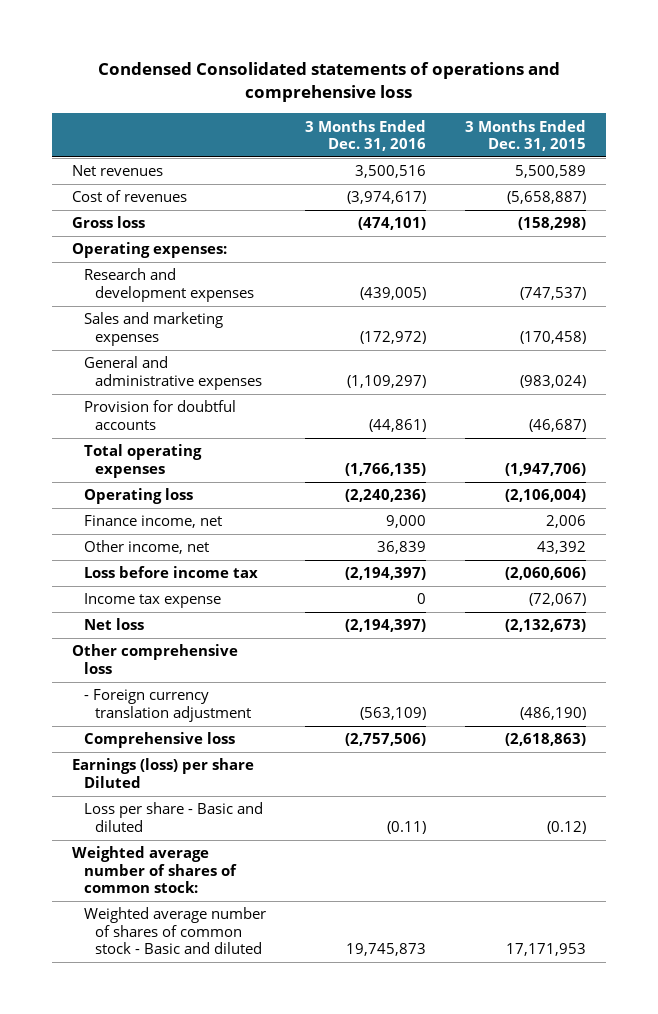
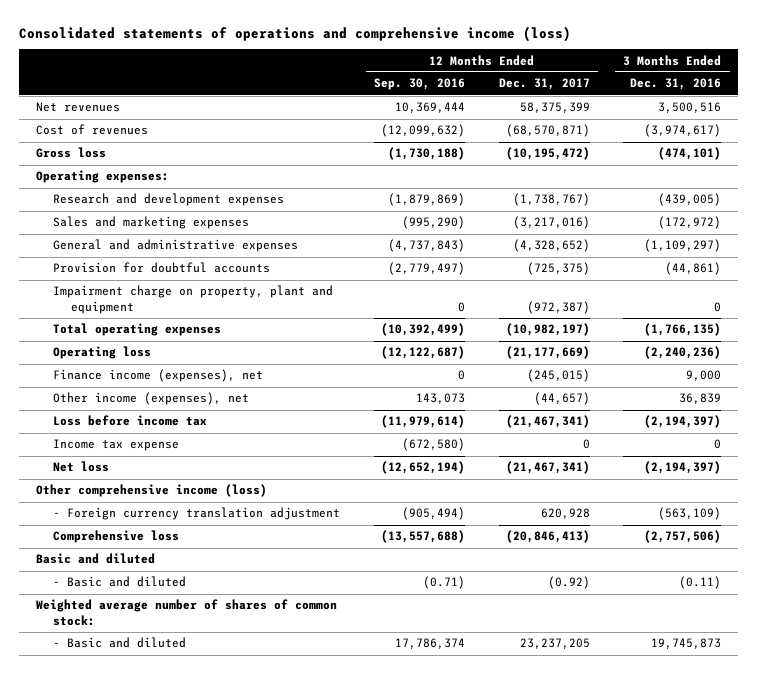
- Condensed Consolidated statements of operations and comprehensive loss
+ Consolidated statements of operations and comprehensive income (loss)
- | 3 Months Ended Dec. 31, 2016 | 3 Months Ended Dec. 31, 2015
+ | 12 Months Ended Sep. 30, 2016 | 12 Months Ended Dec. 31, 2017 | 3 Months Ended Dec. 31, 2016
+ Impairment charge on property, plant and equipment | 0 | (972,387) | 0
- Finance income, net | 9,000 | 2,006
- Other income, net | 36,839 | 43,392
+ Finance income (expenses), net | 0 | (245,015) | 9,000
+ Other income (expenses), net | 143,073 | (44,657) | 36,839
- Other comprehensive loss
+ Other comprehensive income (loss)
- Earnings (loss) per share Diluted
- Loss per share - Basic and diluted | (0.11) | (0.12)
+ Basic and diluted
+ - Basic and diluted | (0.71) | (0.92) | (0.11)
- Weighted average number of shares of common stock - Basic and diluted | 19,745,873 | 17,171,953
+ - Basic and diluted | 17,786,374 | 23,237,205 | 19,745,873

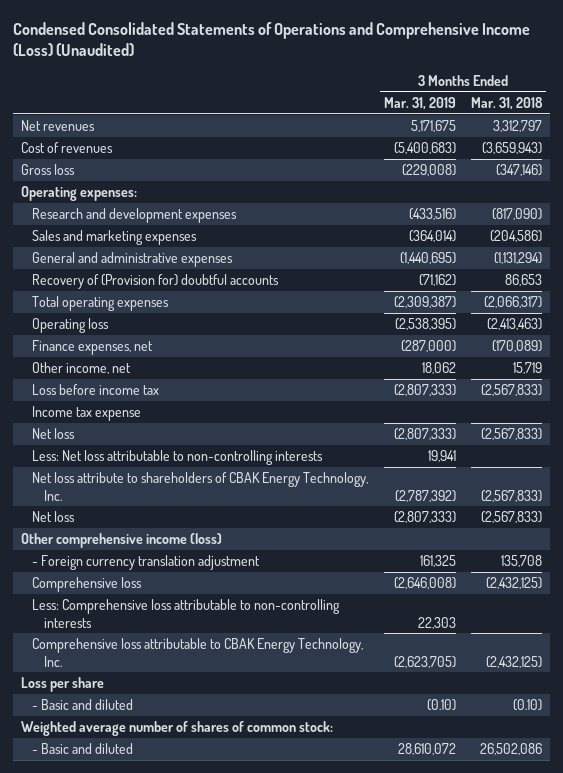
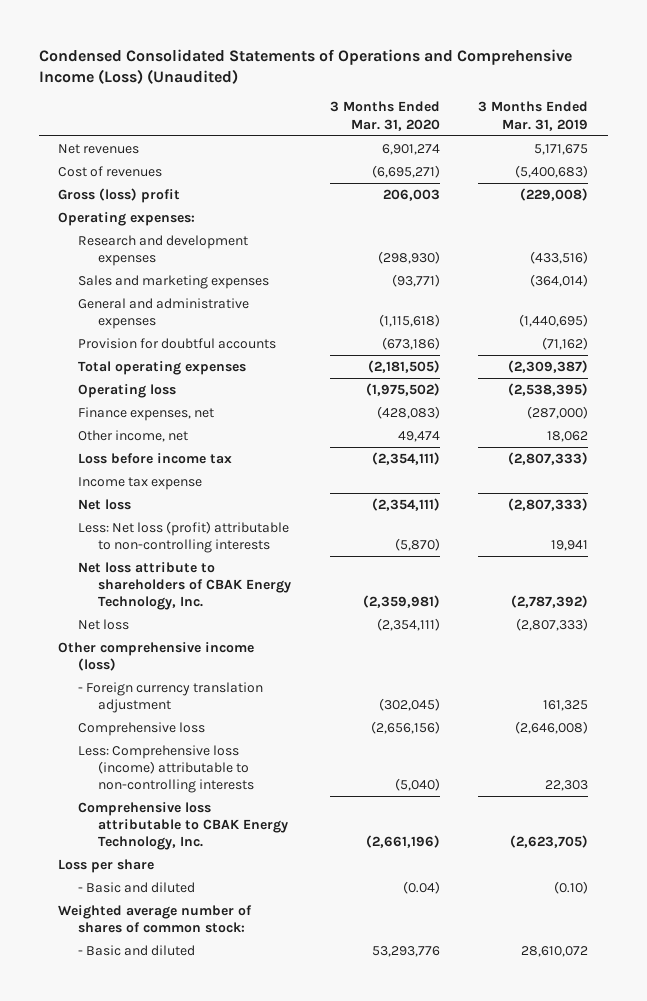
- | 3 Months Ended Mar. 31, 2019 | 3 Months Ended Mar. 31, 2018
+ | 3 Months Ended Mar. 31, 2020 | 3 Months Ended Mar. 31, 2019
- Gross loss | (229,008) | (347,146)
+ Gross (loss) profit | 206,003 | (229,008)
- Recovery of (Provision for) doubtful accounts | (71,162) | 86,653
+ Provision for doubtful accounts | (673,186) | (71,162)
- Less: Net loss attributable to non-controlling interests | 19,941 |
+ Less: Net loss (profit) attributable to non-controlling interests | (5,870) | 19,941
- Less: Comprehensive loss attributable to non-controlling interests | 22,303 |
+ Less: Comprehensive loss (income) attributable to non-controlling interests | (5,040) | 22,303

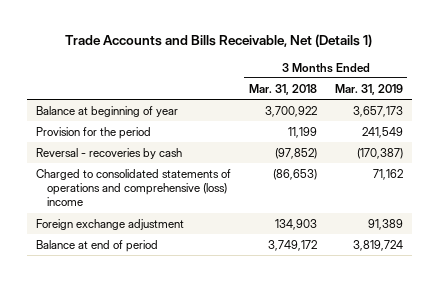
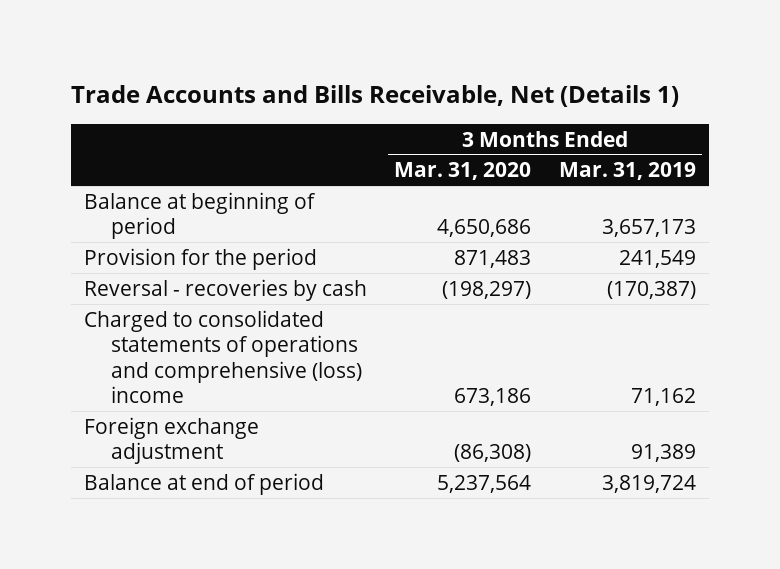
- | 3 Months Ended Mar. 31, 2018 | 3 Months Ended Mar. 31, 2019
+ | 3 Months Ended Mar. 31, 2020 | 3 Months Ended Mar. 31, 2019
- Balance at beginning of year | 3,700,922 | 3,657,173
+ Balance at beginning of period | 4,650,686 | 3,657,173

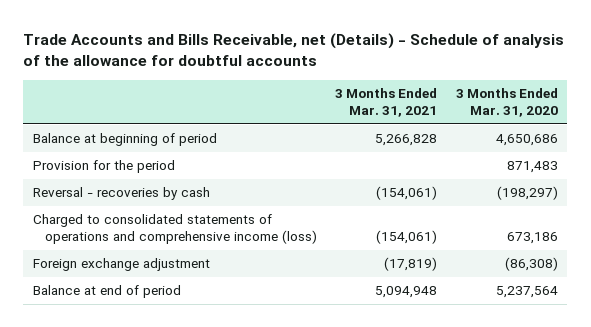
- Trade Accounts and Bills Receivable, Net (Details 1)
+ Trade Accounts and Bills Receivable, net (Details) - Schedule of analysis of the allowance for doubtful accounts
- | 3 Months Ended Mar. 31, 2020 | 3 Months Ended Mar. 31, 2019
+ | 3 Months Ended Mar. 31, 2021 | 3 Months Ended Mar. 31, 2020
- Charged to consolidated statements of operations and comprehensive (loss) income | 673,186 | 71,162
+ Charged to consolidated statements of operations and comprehensive income (loss) | (154,061) | 673,186

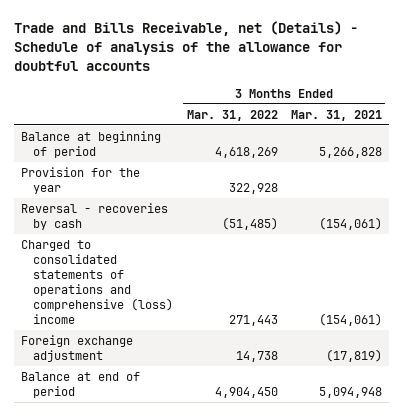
- Trade Accounts and Bills Receivable, net (Details) - Schedule of analysis of the allowance for doubtful accounts
+ Trade and Bills Receivable, net (Details) - Schedule of analysis of the allowance for doubtful accounts
- | 3 Months Ended Mar. 31, 2021 | 3 Months Ended Mar. 31, 2020
+ | 3 Months Ended Mar. 31, 2022 | 3 Months Ended Mar. 31, 2021
- Provision for the period | | 871,483
+ Provision for the year | 322,928 |
- Charged to consolidated statements of operations and comprehensive income (loss) | (154,061) | 673,186
+ Charged to consolidated statements of operations and comprehensive (loss) income | 271,443 | (154,061)

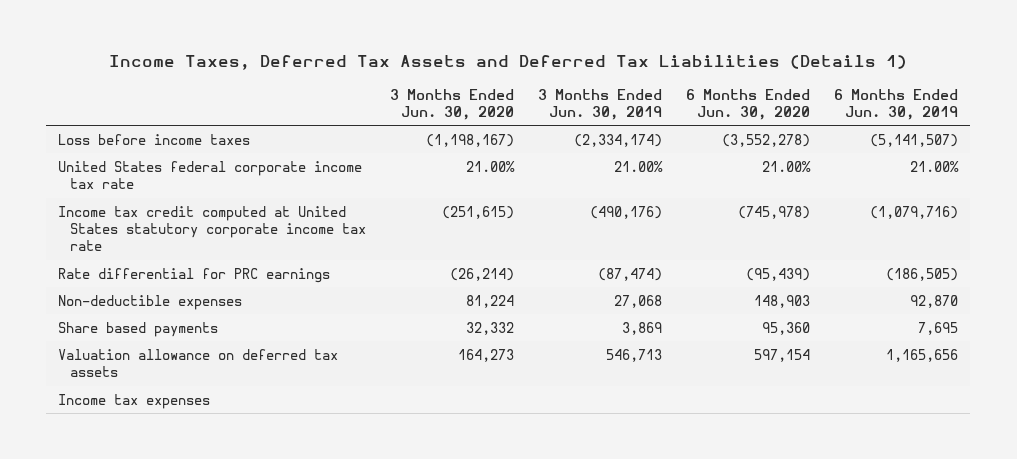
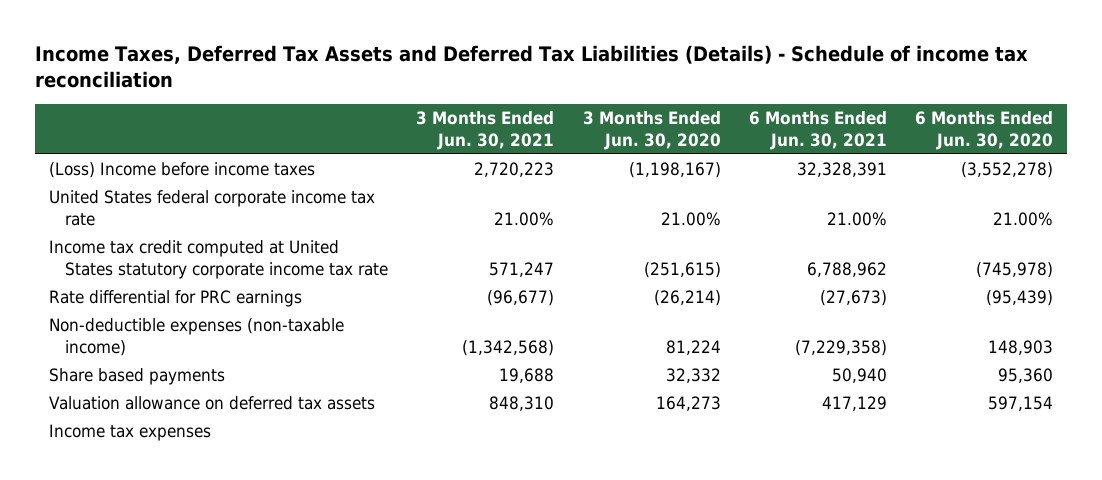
- Income Taxes, Deferred Tax Assets and Deferred Tax Liabilities (Details 1)
+ Income Taxes, Deferred Tax Assets and Deferred Tax Liabilities (Details) - Schedule of income tax reconciliation
- | 3 Months Ended Jun. 30, 2020 | 3 Months Ended Jun. 30, 2019 | 6 Months Ended Jun. 30, 2020 | 6 Months Ended Jun. 30, 2019
+ | 3 Months Ended Jun. 30, 2021 | 3 Months Ended Jun. 30, 2020 | 6 Months Ended Jun. 30, 2021 | 6 Months Ended Jun. 30, 2020
- Loss before income taxes | (1,198,167) | (2,334,174) | (3,552,278) | (5,141,507)
+ (Loss) Income before income taxes | 2,720,223 | (1,198,167) | 32,328,391 | (3,552,278)
- Non-deductible expenses | 81,224 | 27,068 | 148,903 | 92,870
+ Non-deductible expenses (non-taxable income) | (1,342,568) | 81,224 | (7,229,358) | 148,903

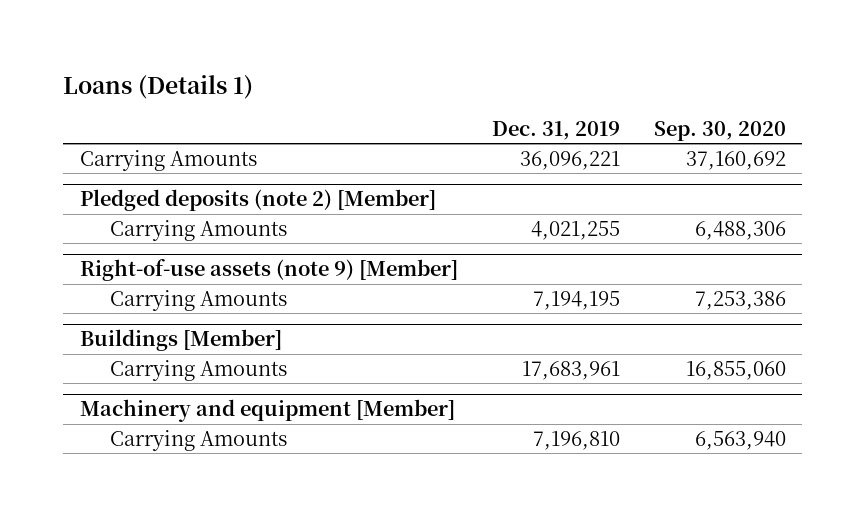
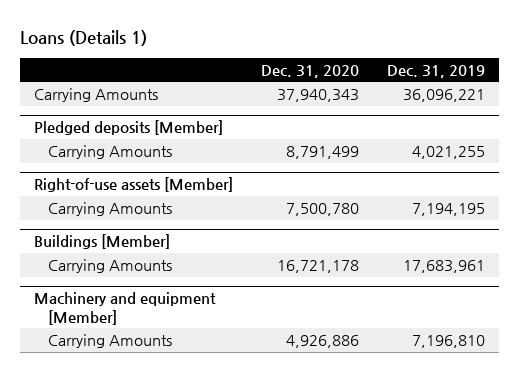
- | Dec. 31, 2019 | Sep. 30, 2020
+ | Dec. 31, 2020 | Dec. 31, 2019
- Pledged deposits (note 2) [Member]
+ Pledged deposits [Member]
- Right-of-use assets (note 9) [Member]
+ Right-of-use assets [Member]

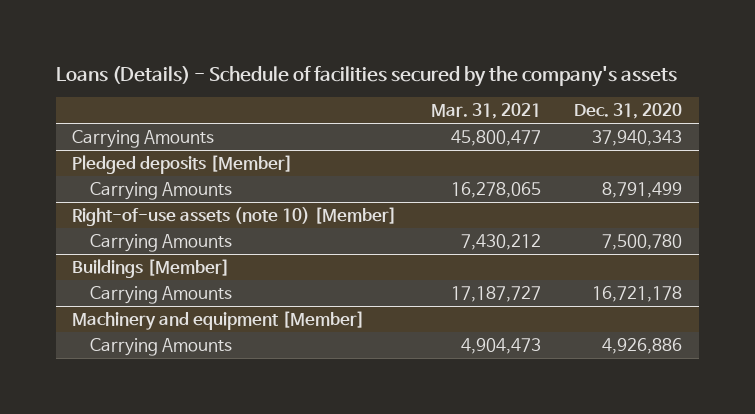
- Loans (Details 1)
+ Loans (Details) - Schedule of facilities secured by the company's assets
- | Dec. 31, 2020 | Dec. 31, 2019
+ | Mar. 31, 2021 | Dec. 31, 2020
- Right-of-use assets [Member]
+ Right-of-use assets (note 10) [Member]

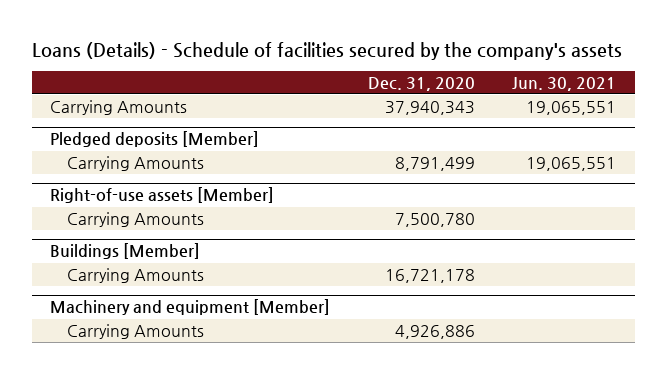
- | Mar. 31, 2021 | Dec. 31, 2020
+ | Dec. 31, 2020 | Jun. 30, 2021
- Right-of-use assets (note 10) [Member]
+ Right-of-use assets [Member]

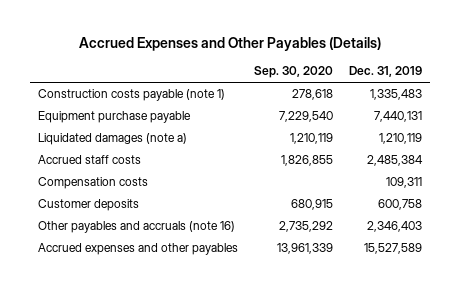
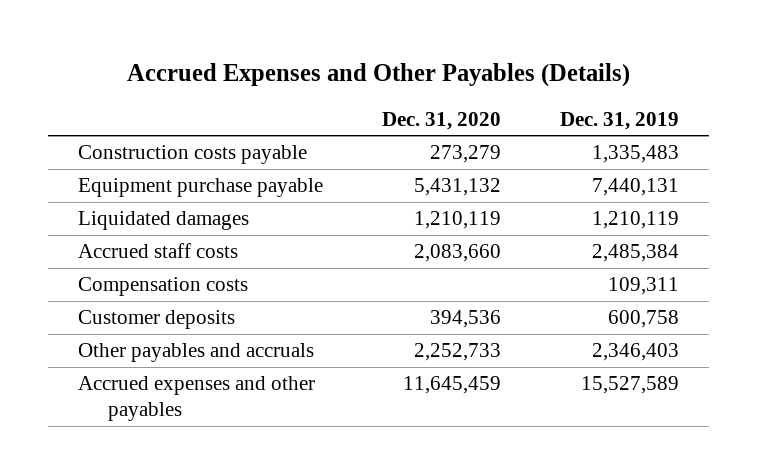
- | Sep. 30, 2020 | Dec. 31, 2019
+ | Dec. 31, 2020 | Dec. 31, 2019
- Construction costs payable (note 1) | 278,618 | 1,335,483
+ Construction costs payable | 273,279 | 1,335,483
- Liquidated damages (note a) | 1,210,119 | 1,210,119
+ Liquidated damages | 1,210,119 | 1,210,119
- Other payables and accruals (note 16) | 2,735,292 | 2,346,403
+ Other payables and accruals | 2,252,733 | 2,346,403

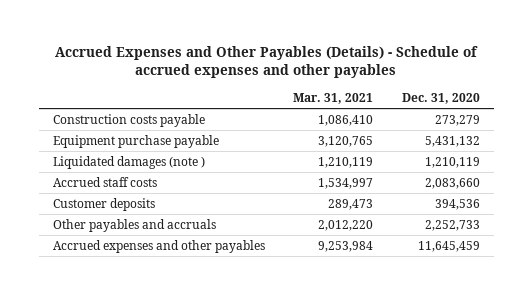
- Accrued Expenses and Other Payables (Details)
+ Accrued Expenses and Other Payables (Details) - Schedule of accrued expenses and other payables
- | Dec. 31, 2020 | Dec. 31, 2019
+ | Mar. 31, 2021 | Dec. 31, 2020
- Liquidated damages | 1,210,119 | 1,210,119
+ Liquidated damages (note ) | 1,210,119 | 1,210,119
- Compensation costs | | 109,311

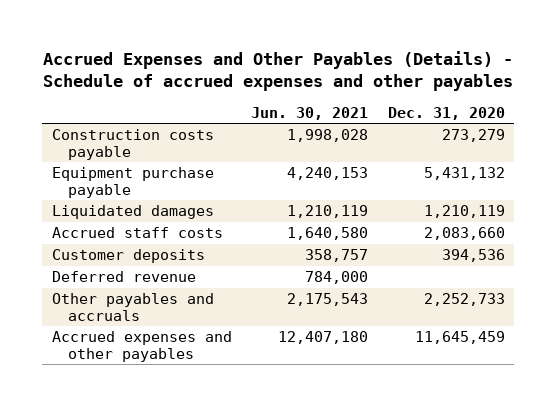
- | Mar. 31, 2021 | Dec. 31, 2020
+ | Jun. 30, 2021 | Dec. 31, 2020
- Liquidated damages (note ) | 1,210,119 | 1,210,119
+ Liquidated damages | 1,210,119 | 1,210,119
+ Deferred revenue | 784,000 |

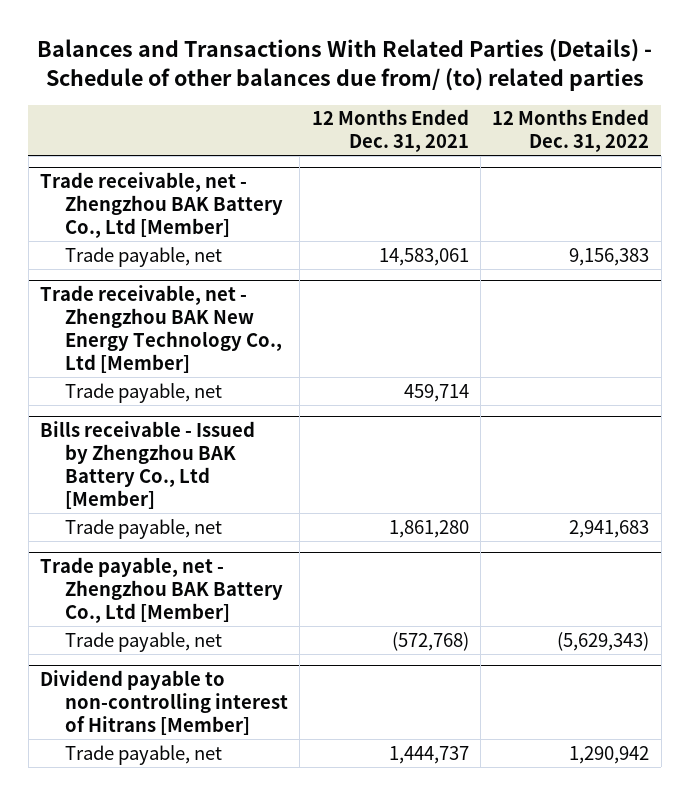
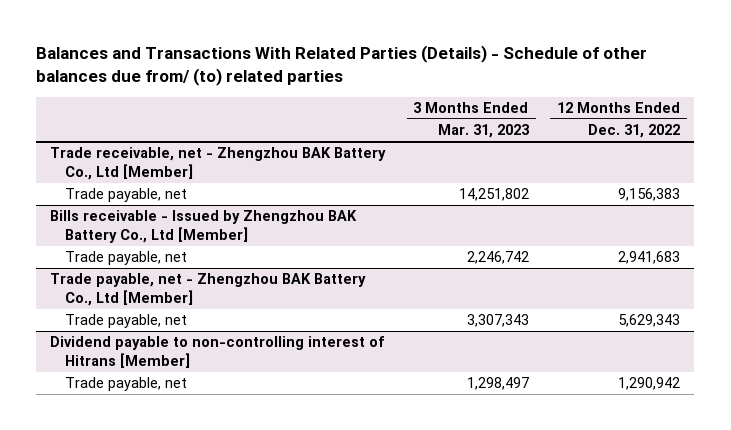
- | 12 Months Ended Dec. 31, 2021 | 12 Months Ended Dec. 31, 2022
+ | 3 Months Ended Mar. 31, 2023 | 12 Months Ended Dec. 31, 2022
- Trade receivable, net - Zhengzhou BAK New Energy Technology Co., Ltd [Member]
- Trade payable, net | 459,714 |
@ Trade payable, net - Zhengzhou BAK Battery Co., Ltd [Member]
- Trade payable, net | (572,768) | (5,629,343)
+ Trade payable, net | 3,307,343 | 5,629,343

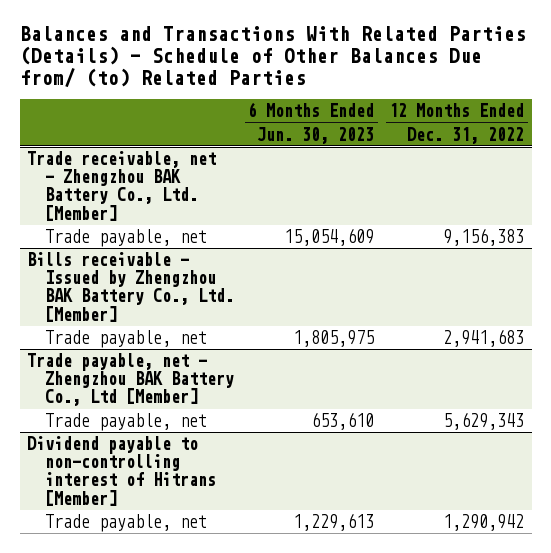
- Balances and Transactions With Related Parties (Details) - Schedule of other balances due from/ (to) related parties
+ Balances and Transactions With Related Parties (Details) - Schedule of Other Balances Due from/ (to) Related Parties
- | 3 Months Ended Mar. 31, 2023 | 12 Months Ended Dec. 31, 2022
+ | 6 Months Ended Jun. 30, 2023 | 12 Months Ended Dec. 31, 2022
- Trade receivable, net - Zhengzhou BAK Battery Co., Ltd [Member]
+ Trade receivable, net - Zhengzhou BAK Battery Co., Ltd. [Member]
- Bills receivable - Issued by Zhengzhou BAK Battery Co., Ltd [Member]
+ Bills receivable - Issued by Zhengzhou BAK Battery Co., Ltd. [Member]

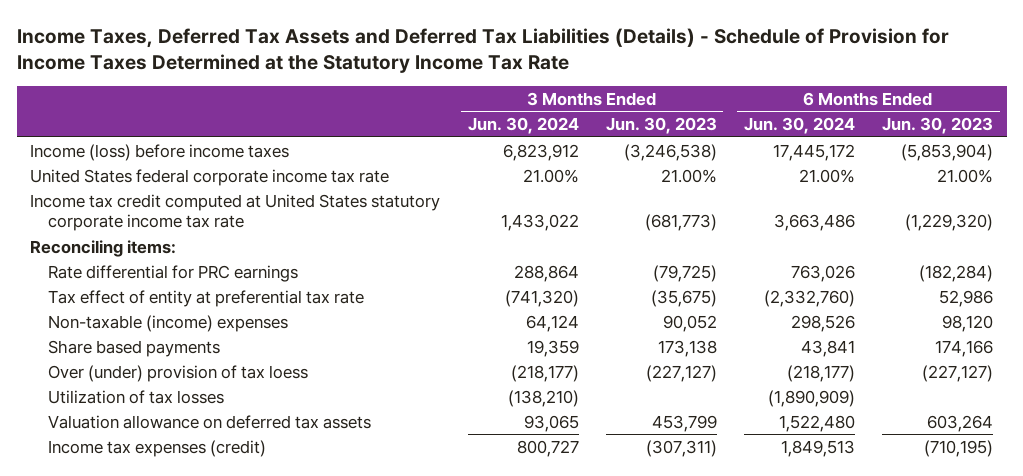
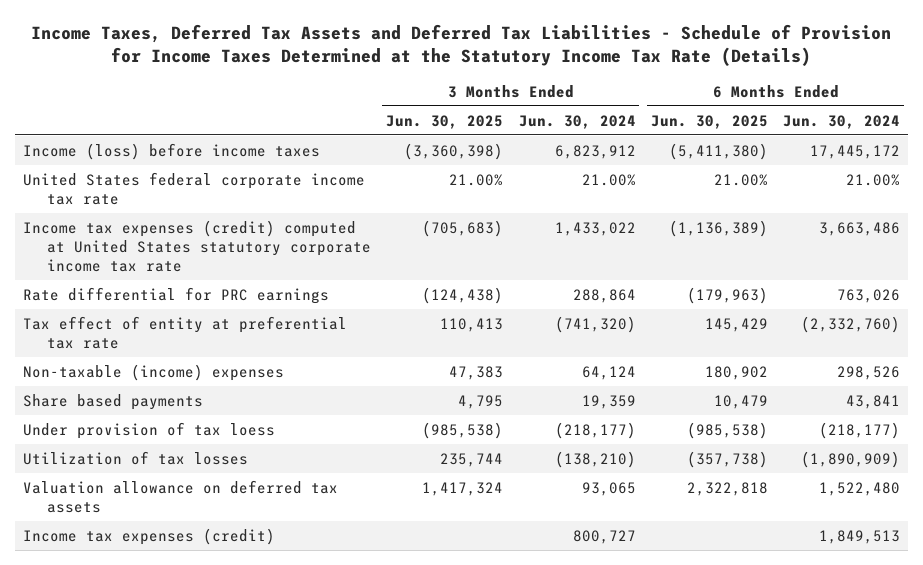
- Income Taxes, Deferred Tax Assets and Deferred Tax Liabilities (Details) - Schedule of Provision for Income Taxes Determined at the Statutory Income Tax Rate
+ Income Taxes, Deferred Tax Assets and Deferred Tax Liabilities - Schedule of Provision for Income Taxes Determined at the Statutory Income Tax Rate (Details)
- | 3 Months Ended Jun. 30, 2024 | 3 Months Ended Jun. 30, 2023 | 6 Months Ended Jun. 30, 2024 | 6 Months Ended Jun. 30, 2023
+ | 3 Months Ended Jun. 30, 2025 | 3 Months Ended Jun. 30, 2024 | 6 Months Ended Jun. 30, 2025 | 6 Months Ended Jun. 30, 2024
- Income tax credit computed at United States statutory corporate income tax rate | 1,433,022 | (681,773) | 3,663,486 | (1,229,320)
- Reconciling items:
+ Income tax expenses (credit) computed at United States statutory corporate income tax rate | (705,683) | 1,433,022 | (1,136,389) | 3,663,486
- Over (under) provision of tax loess | (218,177) | (227,127) | (218,177) | (227,127)
+ Under provision of tax loess | (985,538) | (218,177) | (985,538) | (218,177)

